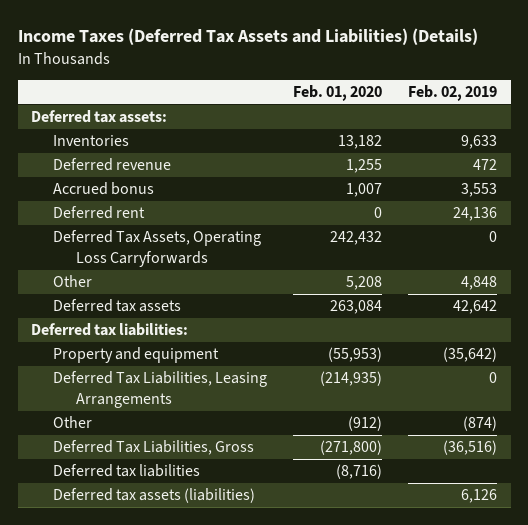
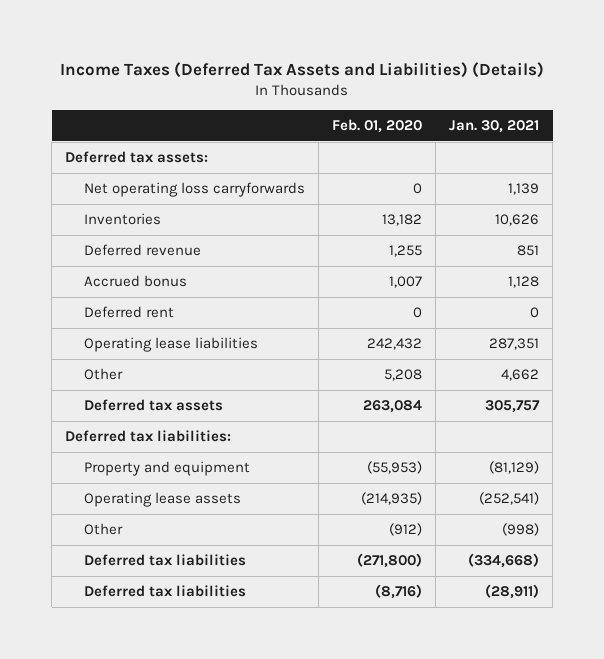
- | Feb. 01, 2020 | Feb. 02, 2019
+ | Feb. 01, 2020 | Jan. 30, 2021
+ Net operating loss carryforwards | 0 | 1,139
- Deferred Tax Assets, Operating Loss Carryforwards | 242,432 | 0
+ Operating lease liabilities | 242,432 | 287,351
- Deferred Tax Liabilities, Leasing Arrangements | (214,935) | 0
+ Operating lease assets | (214,935) | (252,541)
- Deferred Tax Liabilities, Gross | (271,800) | (36,516)
+ Deferred tax liabilities | (271,800) | (334,668)
- Deferred tax assets (liabilities) | | 6,126

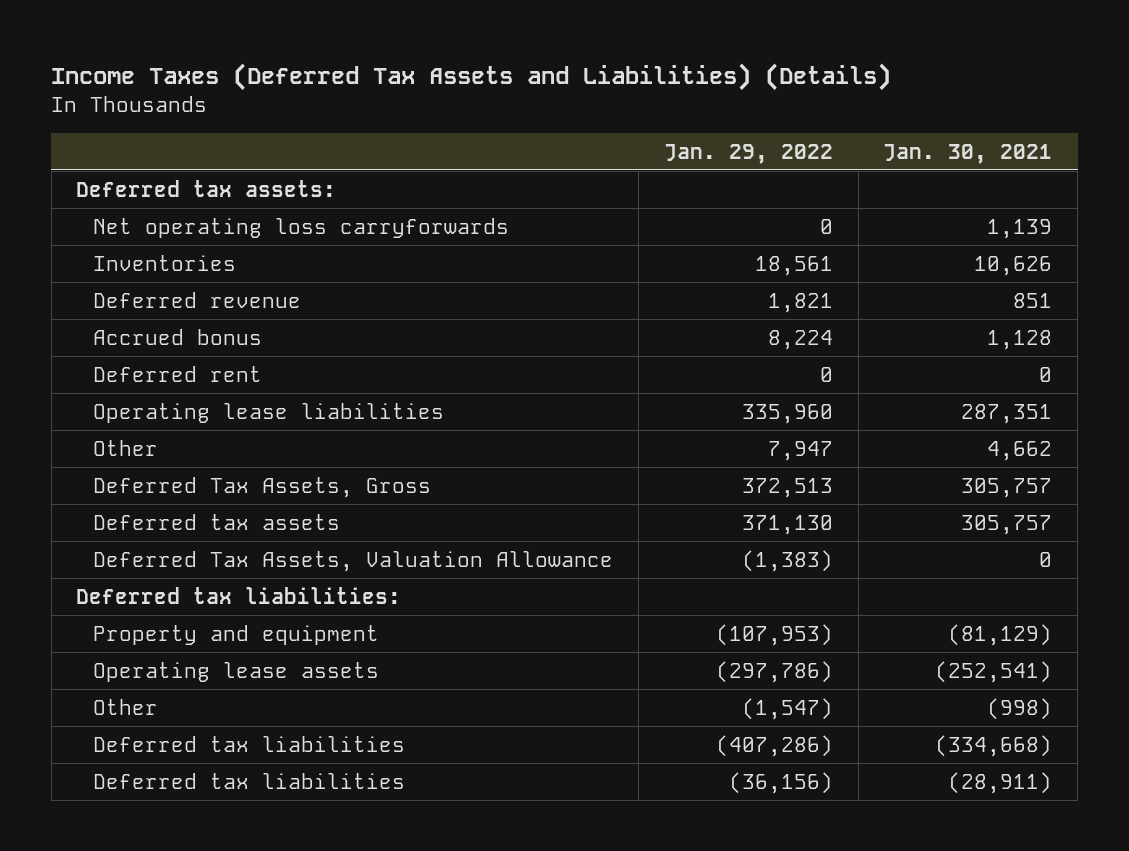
- | Feb. 01, 2020 | Jan. 30, 2021
+ | Jan. 29, 2022 | Jan. 30, 2021
+ Deferred Tax Assets, Gross | 372,513 | 305,757
+ Deferred Tax Assets, Valuation Allowance | (1,383) | 0

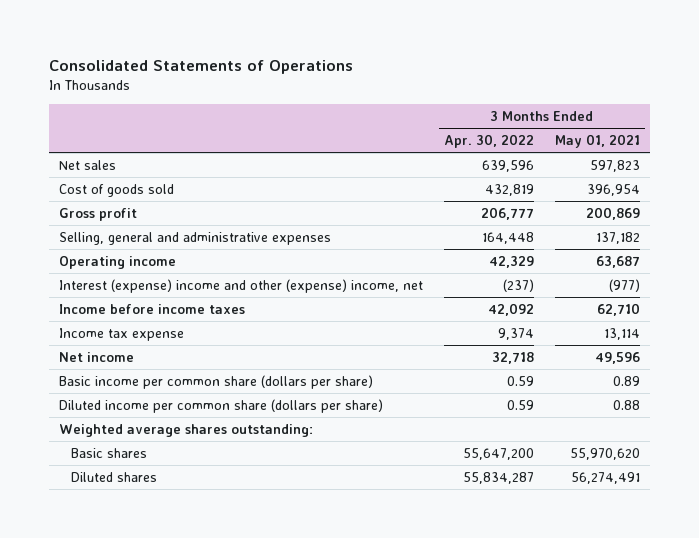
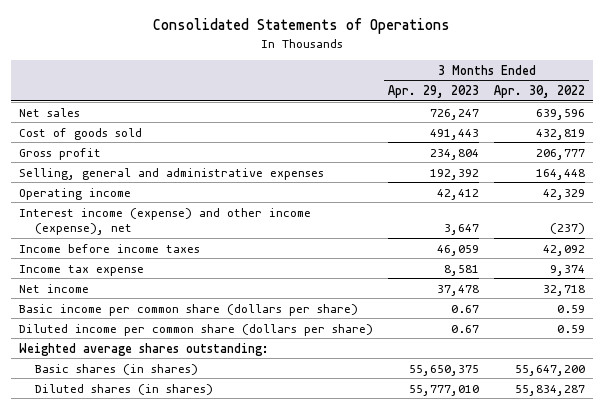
- | 3 Months Ended Apr. 30, 2022 | 3 Months Ended May 01, 2021
+ | 3 Months Ended Apr. 29, 2023 | 3 Months Ended Apr. 30, 2022
- Interest (expense) income and other (expense) income, net | (237) | (977)
+ Interest income (expense) and other income (expense), net | 3,647 | (237)
- Basic shares | 55,647,200 | 55,970,620
- Diluted shares | 55,834,287 | 56,274,491
+ Basic shares (in shares) | 55,650,375 | 55,647,200
+ Diluted shares (in shares) | 55,777,010 | 55,834,287

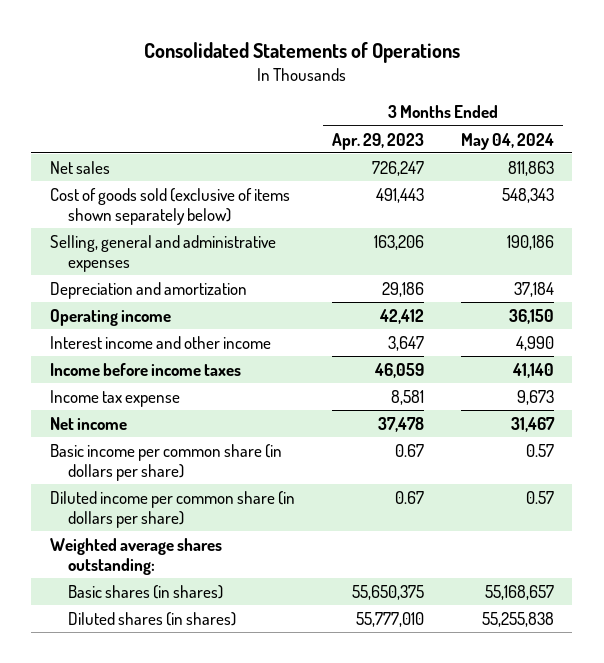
- | 3 Months Ended Apr. 29, 2023 | 3 Months Ended Apr. 30, 2022
+ | 3 Months Ended Apr. 29, 2023 | 3 Months Ended May 04, 2024
- Cost of goods sold | 491,443 | 432,819
- Gross profit | 234,804 | 206,777
- Selling, general and administrative expenses | 192,392 | 164,448
+ Cost of goods sold (exclusive of items shown separately below) | 491,443 | 548,343
+ Selling, general and administrative expenses | 163,206 | 190,186
+ Depreciation and amortization | 29,186 | 37,184
- Interest income (expense) and other income (expense), net | 3,647 | (237)
+ Interest income and other income | 3,647 | 4,990
- Basic income per common share (dollars per share) | 0.67 | 0.59
- Diluted income per common share (dollars per share) | 0.67 | 0.59
+ Basic income per common share (in dollars per share) | 0.67 | 0.57
+ Diluted income per common share (in dollars per share) | 0.67 | 0.57

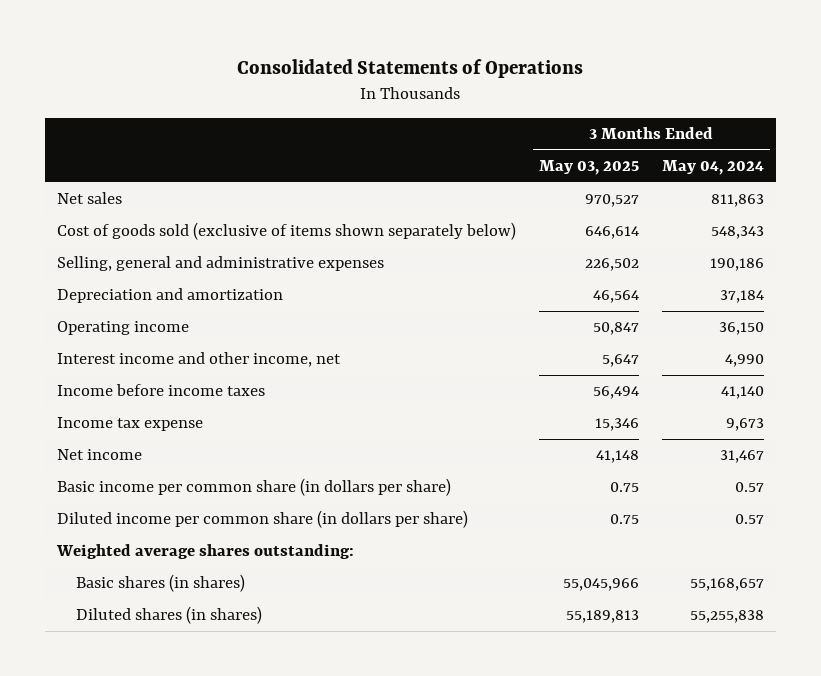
- | 3 Months Ended Apr. 29, 2023 | 3 Months Ended May 04, 2024
+ | 3 Months Ended May 03, 2025 | 3 Months Ended May 04, 2024
- Interest income and other income | 3,647 | 4,990
+ Interest income and other income, net | 5,647 | 4,990

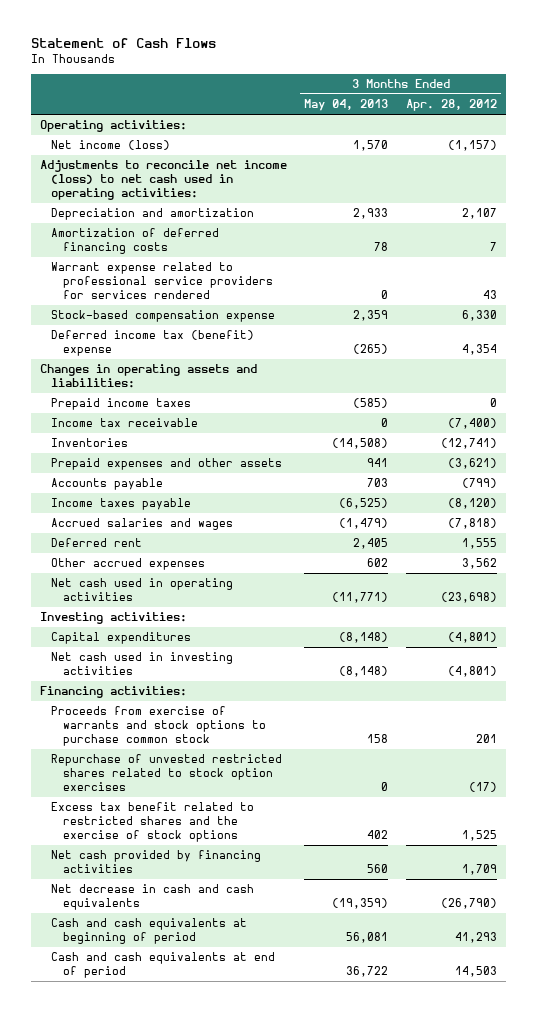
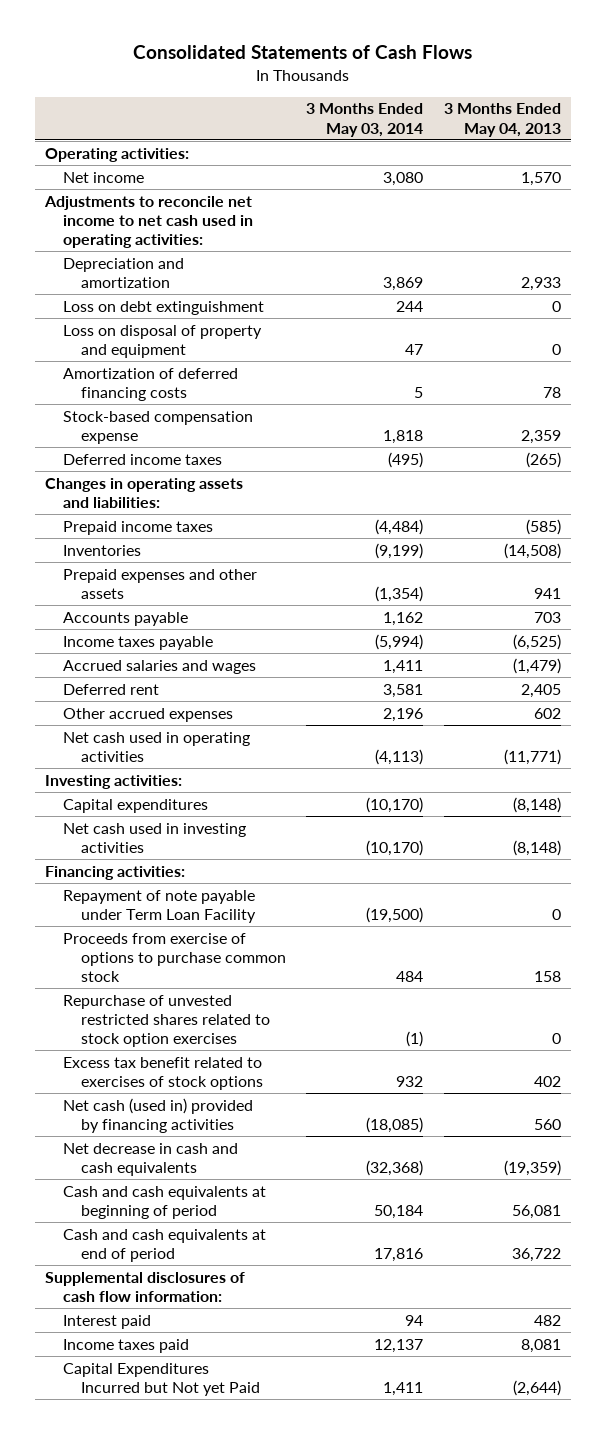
- Statement of Cash Flows
+ Consolidated Statements of Cash Flows
- | 3 Months Ended May 04, 2013 | 3 Months Ended Apr. 28, 2012
+ | 3 Months Ended May 03, 2014 | 3 Months Ended May 04, 2013
- Net income (loss) | 1,570 | (1,157)
- Adjustments to reconcile net income (loss) to net cash used in operating activities:
+ Net income | 3,080 | 1,570
+ Adjustments to reconcile net income to net cash used in operating activities:
+ Loss on debt extinguishment | 244 | 0
+ Loss on disposal of property and equipment | 47 | 0
- Warrant expense related to professional service providers for services rendered | 0 | 43
- Deferred income tax (benefit) expense | (265) | 4,354
+ Deferred income taxes | (495) | (265)
- Income tax receivable | 0 | (7,400)
- Proceeds from exercise of warrants and stock options to purchase common stock | 158 | 201
+ Repayment of note payable under Term Loan Facility | (19,500) | 0
+ Proceeds from exercise of options to purchase common stock | 484 | 158
- Excess tax benefit related to restricted shares and the exercise of stock options | 402 | 1,525
- Net cash provided by financing activities | 560 | 1,709
+ Excess tax benefit related to exercises of stock options | 932 | 402
+ Net cash (used in) provided by financing activities | (18,085) | 560
+ Supplemental disclosures of cash flow information:
+ Interest paid | 94 | 482
+ Income taxes paid | 12,137 | 8,081
+ Capital Expenditures Incurred but Not yet Paid | 1,411 | (2,644)

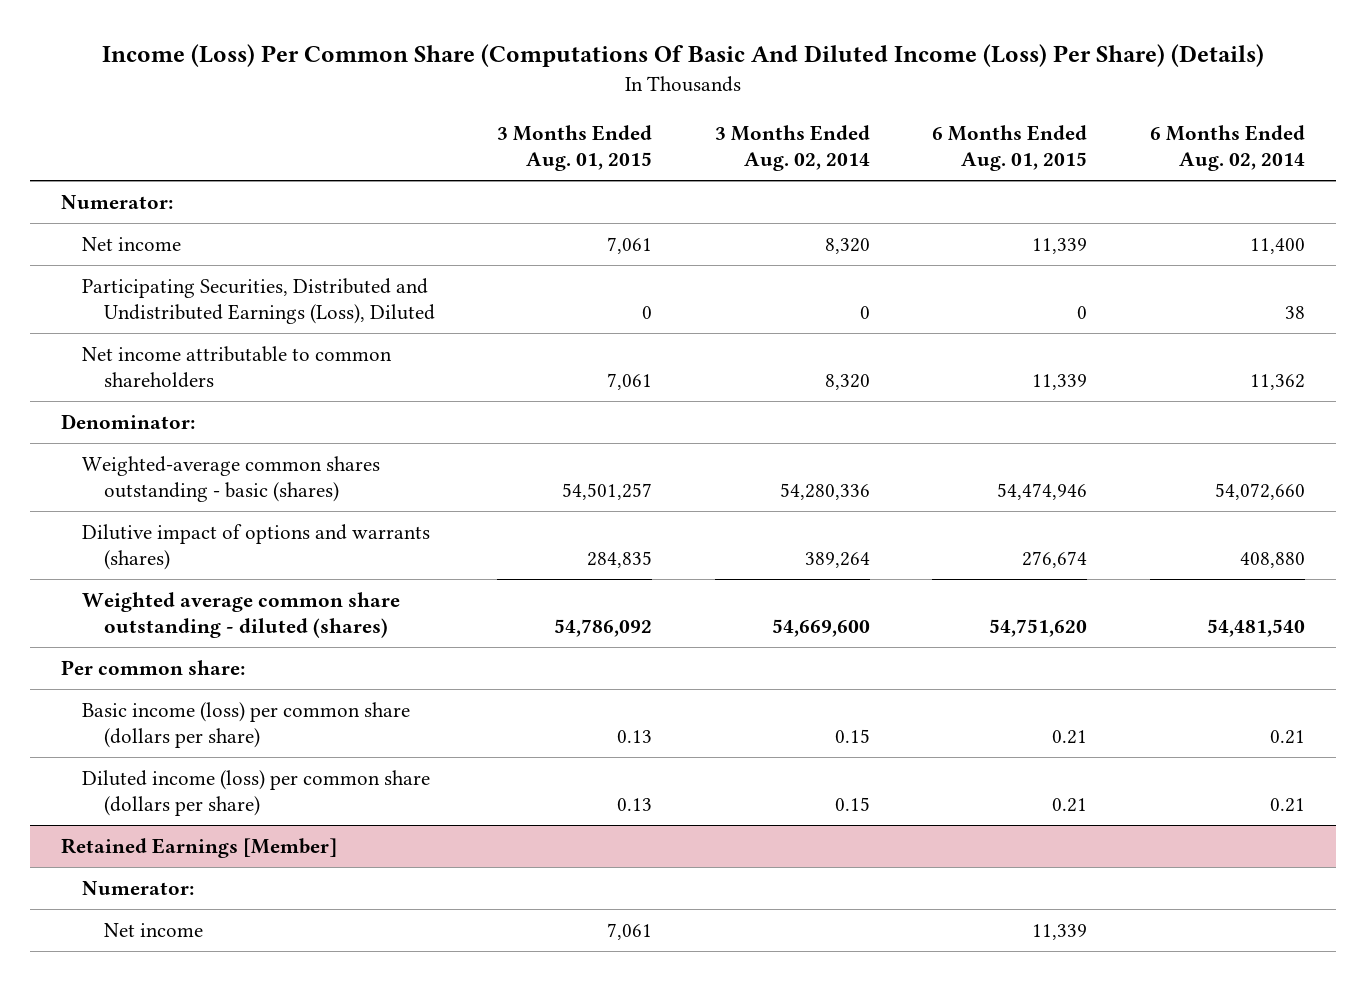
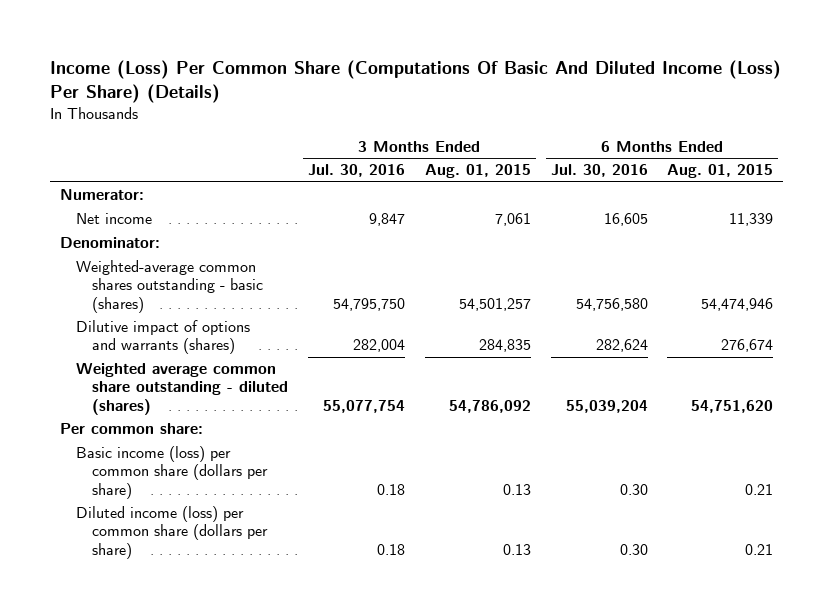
- | 3 Months Ended Aug. 01, 2015 | 3 Months Ended Aug. 02, 2014 | 6 Months Ended Aug. 01, 2015 | 6 Months Ended Aug. 02, 2014
+ | 3 Months Ended Jul. 30, 2016 | 3 Months Ended Aug. 01, 2015 | 6 Months Ended Jul. 30, 2016 | 6 Months Ended Aug. 01, 2015
- Participating Securities, Distributed and Undistributed Earnings (Loss), Diluted | 0 | 0 | 0 | 38
- Net income attributable to common shareholders | 7,061 | 8,320 | 11,339 | 11,362
- Retained Earnings [Member]
- Numerator:
- Net income | 7,061 | | 11,339 |

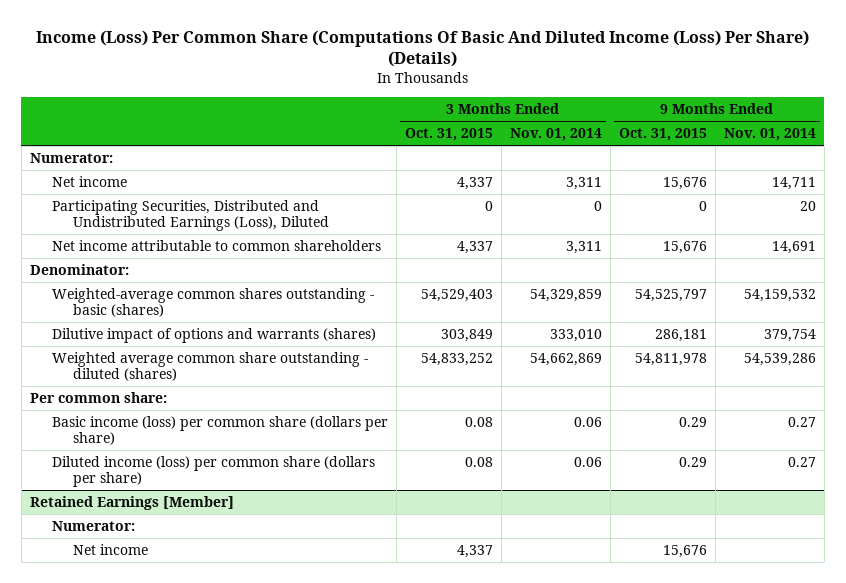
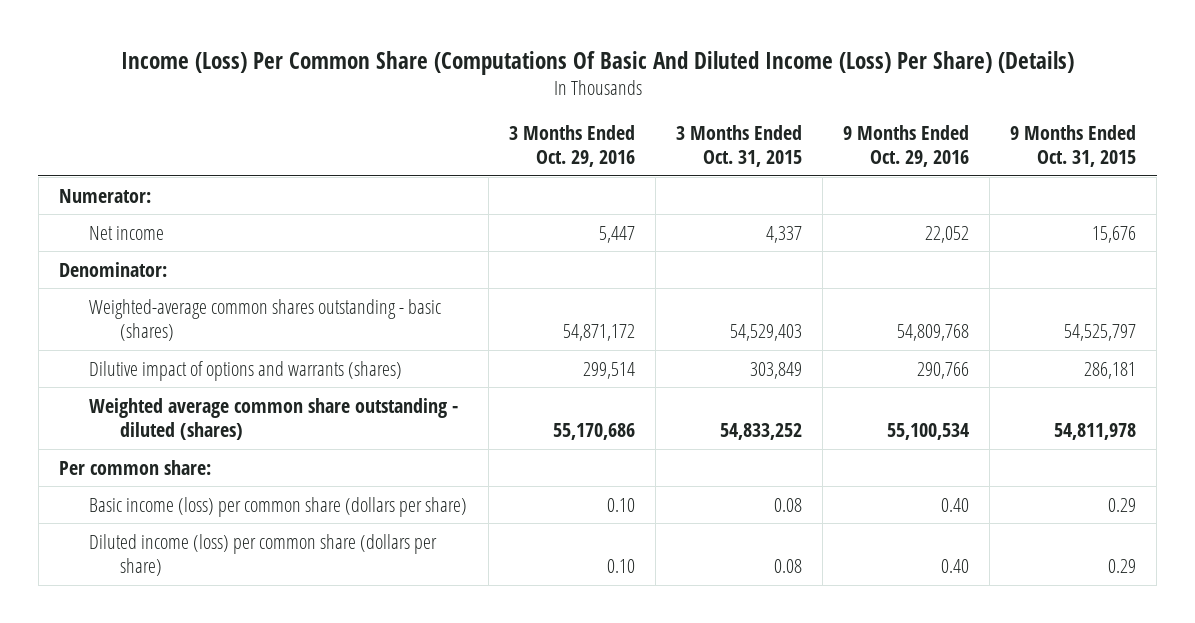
- | 3 Months Ended Oct. 31, 2015 | 3 Months Ended Nov. 01, 2014 | 9 Months Ended Oct. 31, 2015 | 9 Months Ended Nov. 01, 2014
+ | 3 Months Ended Oct. 29, 2016 | 3 Months Ended Oct. 31, 2015 | 9 Months Ended Oct. 29, 2016 | 9 Months Ended Oct. 31, 2015
- Participating Securities, Distributed and Undistributed Earnings (Loss), Diluted | 0 | 0 | 0 | 20
- Net income attributable to common shareholders | 4,337 | 3,311 | 15,676 | 14,691
- Retained Earnings [Member]
- Numerator:
- Net income | 4,337 | | 15,676 |

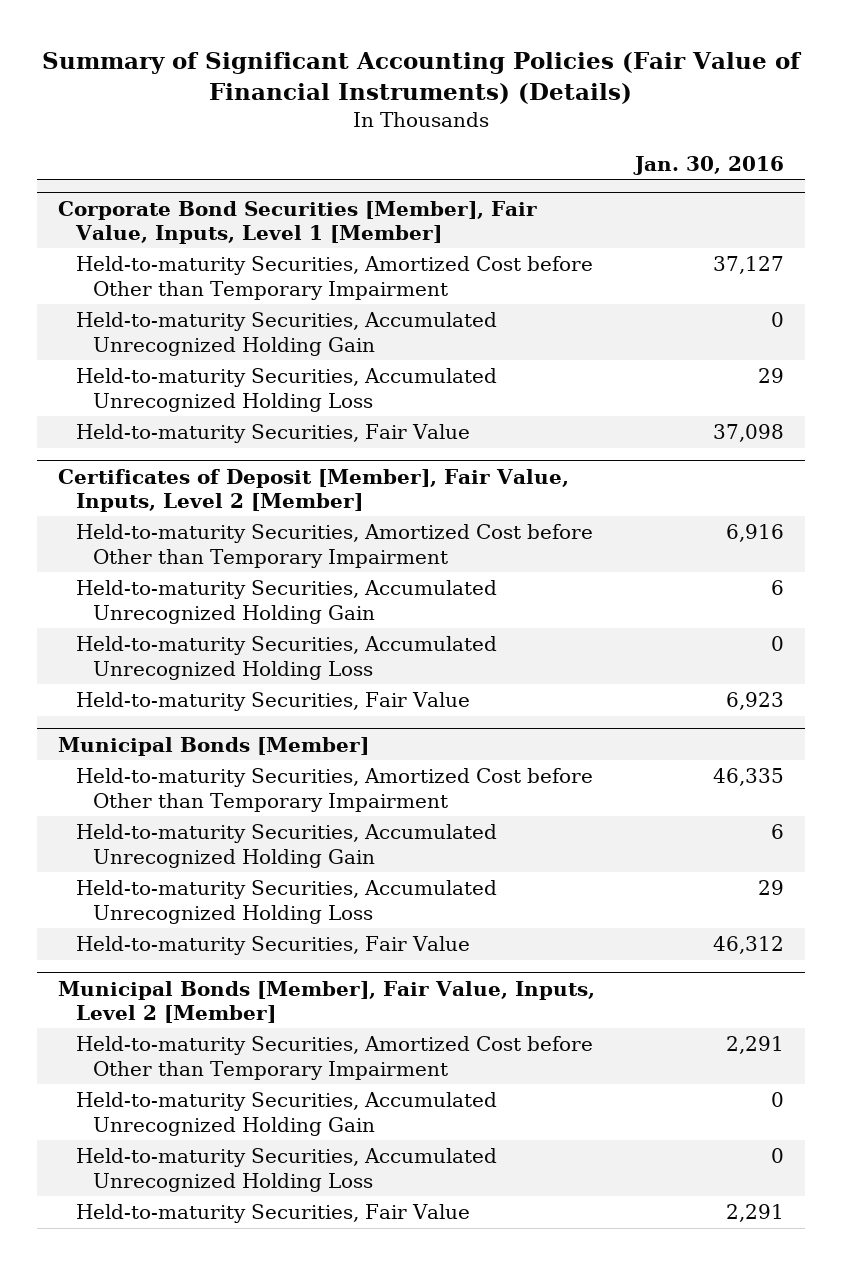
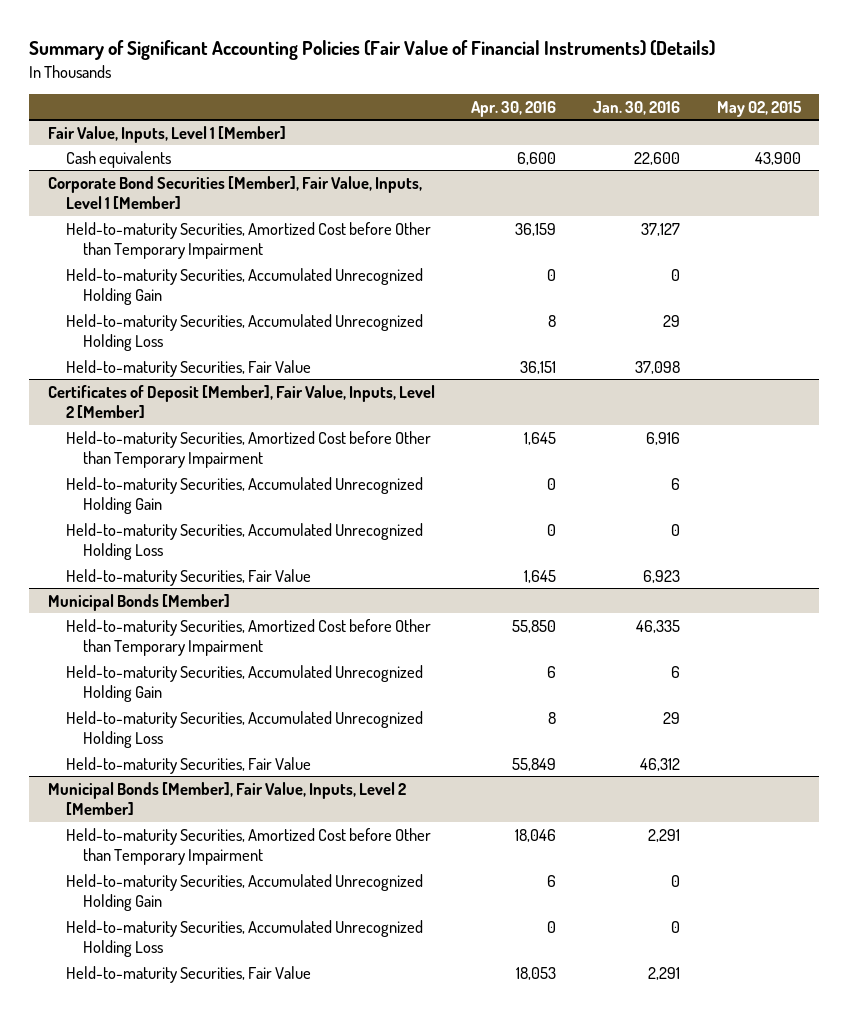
- | Jan. 30, 2016
+ | Apr. 30, 2016 | Jan. 30, 2016 | May 02, 2015
+ Fair Value, Inputs, Level 1 [Member]
+ Cash equivalents | 6,600 | 22,600 | 43,900

